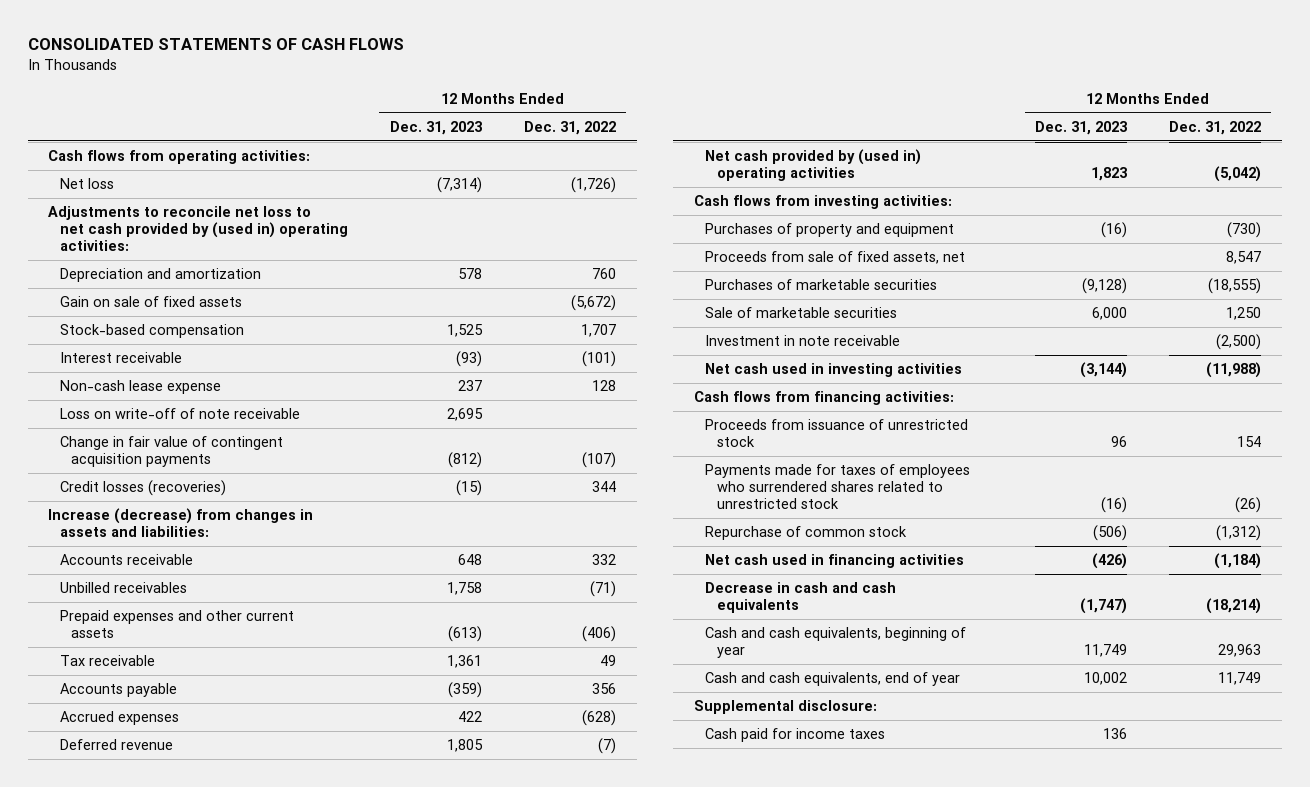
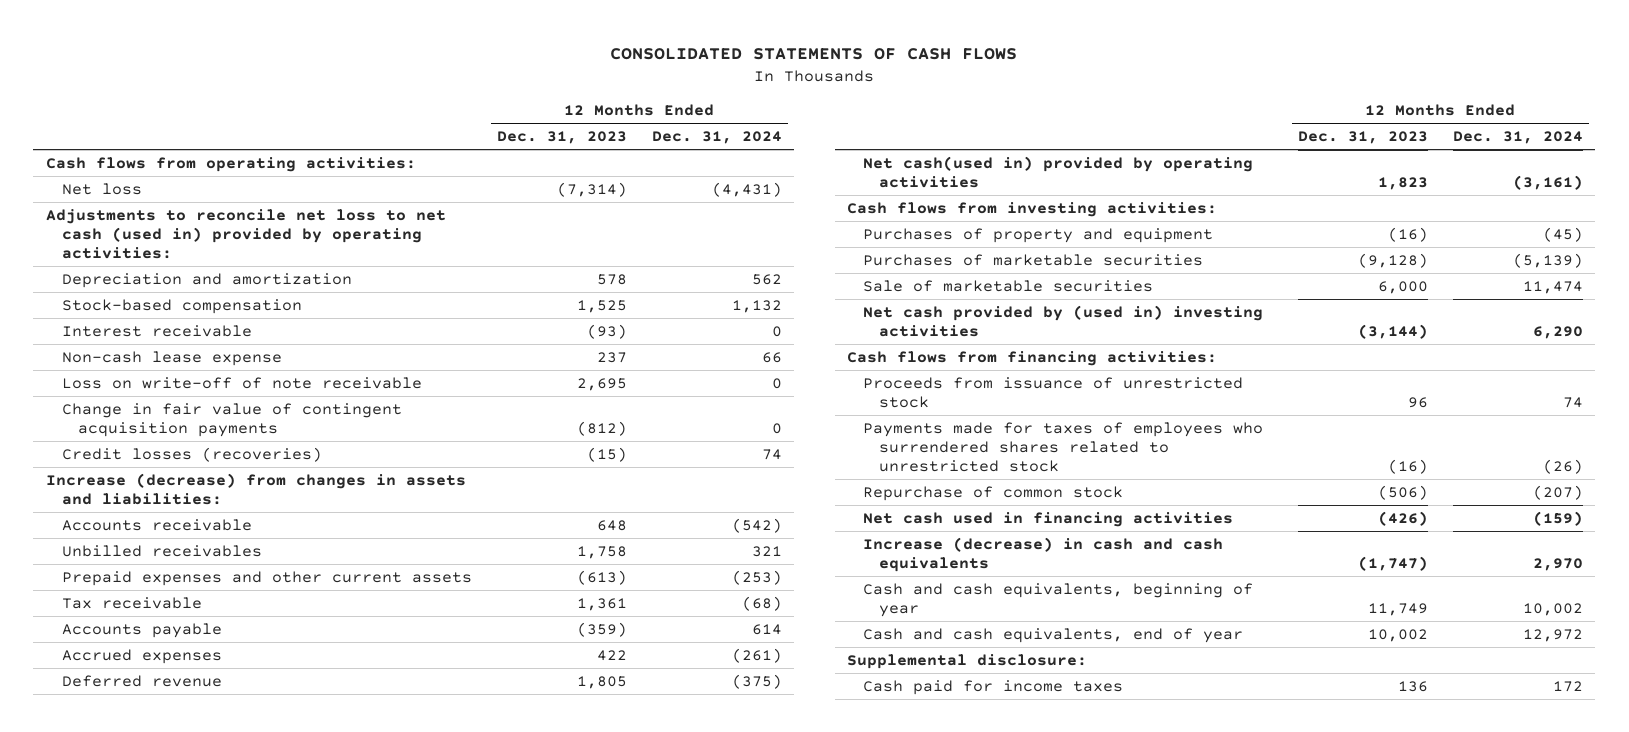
- | 12 Months Ended Dec. 31, 2023 | 12 Months Ended Dec. 31, 2022
+ | 12 Months Ended Dec. 31, 2023 | 12 Months Ended Dec. 31, 2024
- Adjustments to reconcile net loss to net cash provided by (used in) operating activities:
+ Adjustments to reconcile net loss to net cash (used in) provided by operating activities:
- Gain on sale of fixed assets | | (5,672)
- Net cash provided by (used in) operating activities | 1,823 | (5,042)
+ Net cash(used in) provided by operating activities | 1,823 | (3,161)
- Proceeds from sale of fixed assets, net | | 8,547
- Investment in note receivable | | (2,500)
- Net cash used in investing activities | (3,144) | (11,988)
+ Net cash provided by (used in) investing activities | (3,144) | 6,290
- Decrease in cash and cash equivalents | (1,747) | (18,214)
+ Increase (decrease) in cash and cash equivalents | (1,747) | 2,970

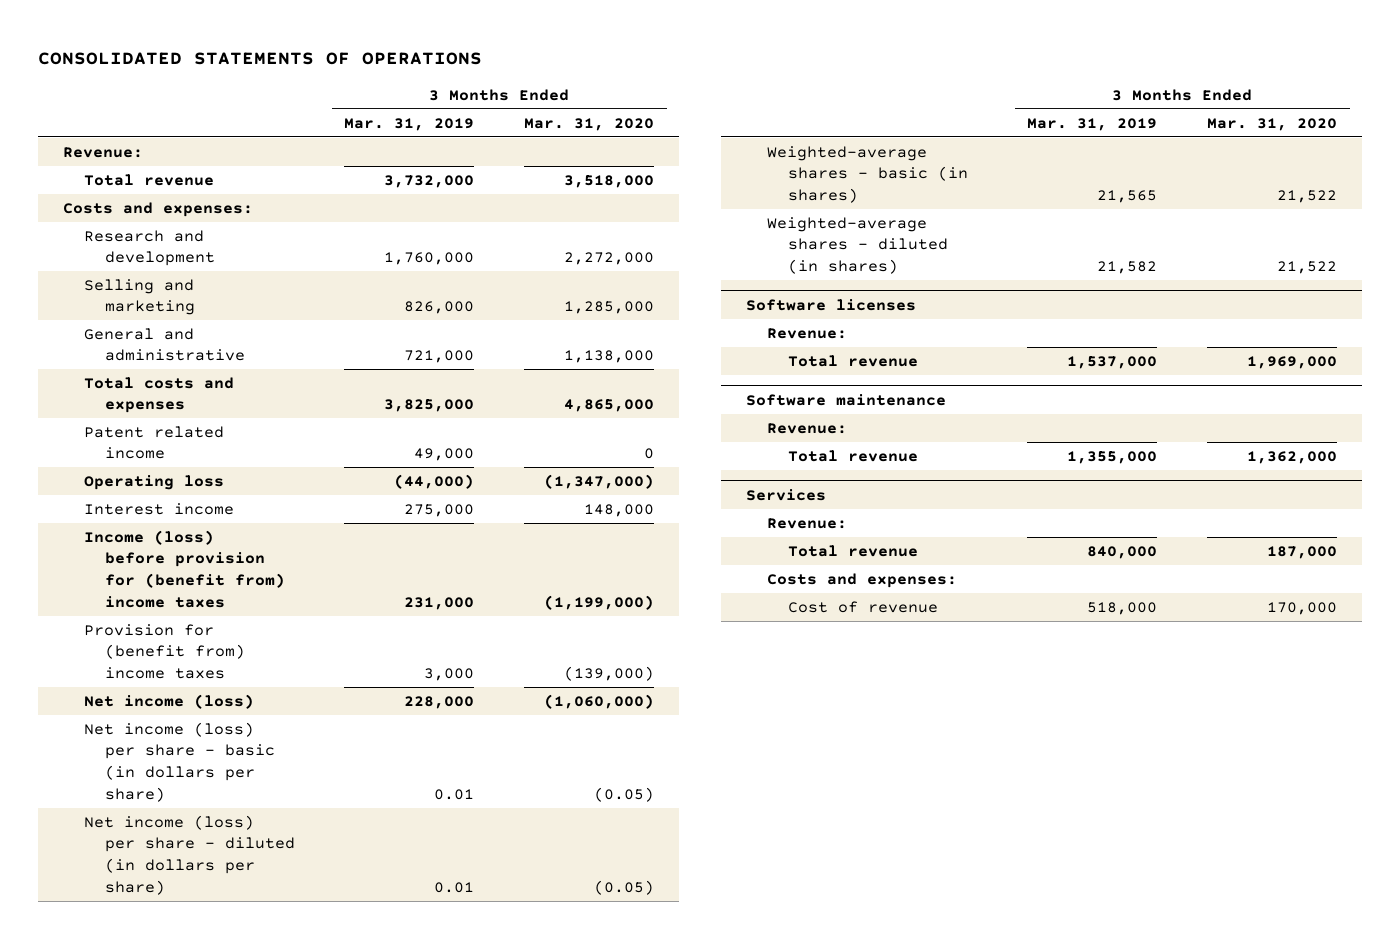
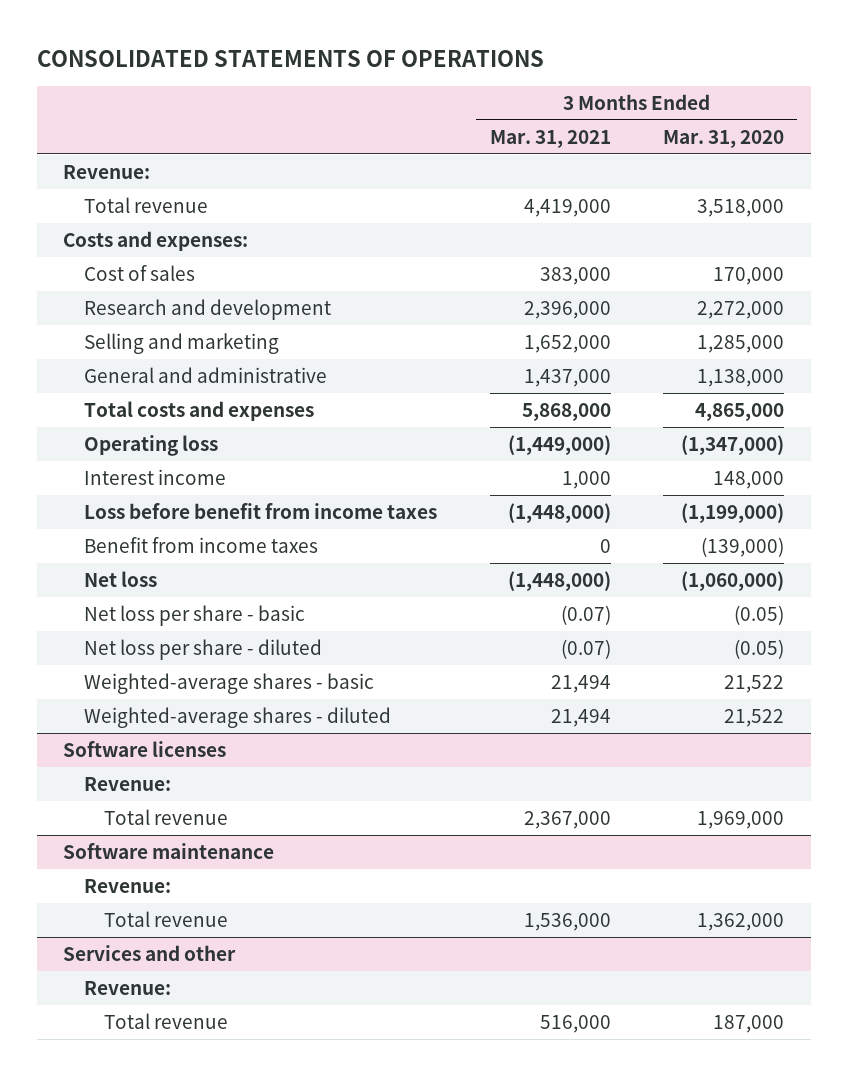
- | 3 Months Ended Mar. 31, 2019 | 3 Months Ended Mar. 31, 2020
+ | 3 Months Ended Mar. 31, 2021 | 3 Months Ended Mar. 31, 2020
+ Cost of sales | 383,000 | 170,000
- Patent related income | 49,000 | 0
- Income (loss) before provision for (benefit from) income taxes | 231,000 | (1,199,000)
- Provision for (benefit from) income taxes | 3,000 | (139,000)
- Net income (loss) | 228,000 | (1,060,000)
- Net income (loss) per share - basic (in dollars per share) | 0.01 | (0.05)
- Net income (loss) per share - diluted (in dollars per share) | 0.01 | (0.05)
- Weighted-average shares - basic (in shares) | 21,565 | 21,522
- Weighted-average shares - diluted (in shares) | 21,582 | 21,522
+ Loss before benefit from income taxes | (1,448,000) | (1,199,000)
+ Benefit from income taxes | 0 | (139,000)
+ Net loss | (1,448,000) | (1,060,000)
+ Net loss per share - basic | (0.07) | (0.05)
+ Net loss per share - diluted | (0.07) | (0.05)
+ Weighted-average shares - basic | 21,494 | 21,522
+ Weighted-average shares - diluted | 21,494 | 21,522
- Services
+ Services and other
- Costs and expenses:
- Cost of revenue | 518,000 | 170,000

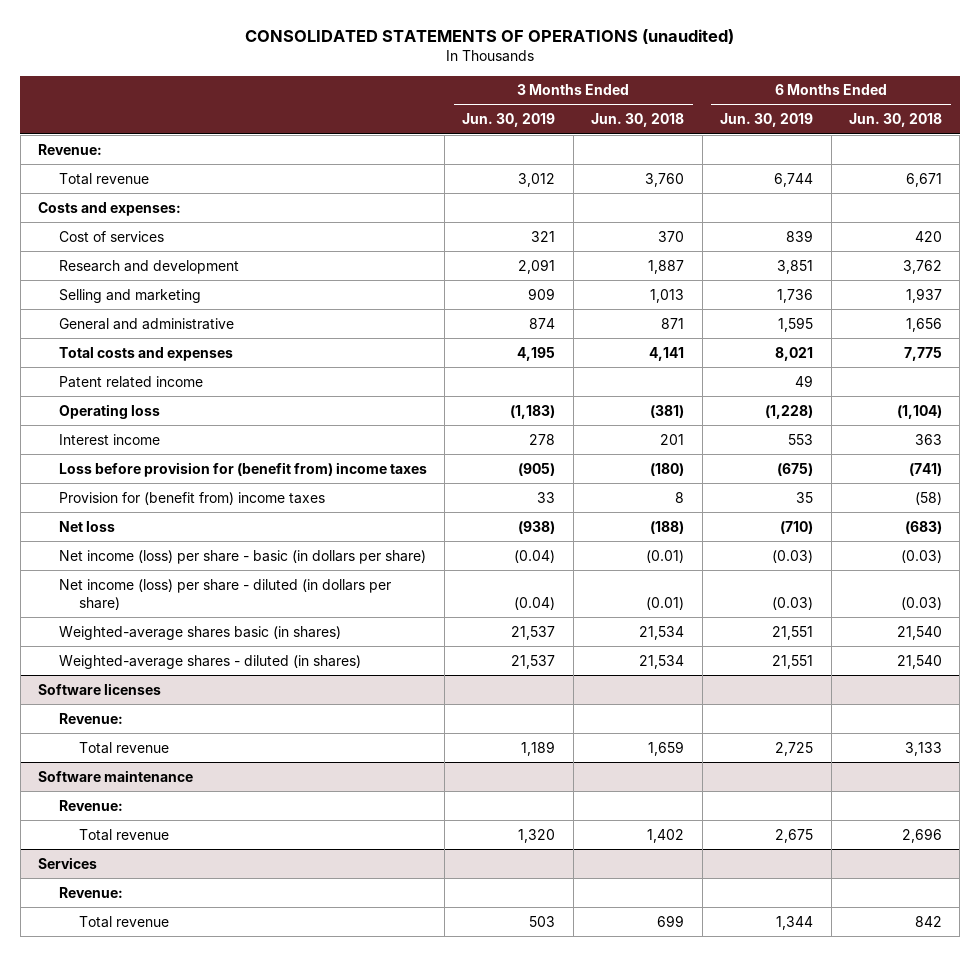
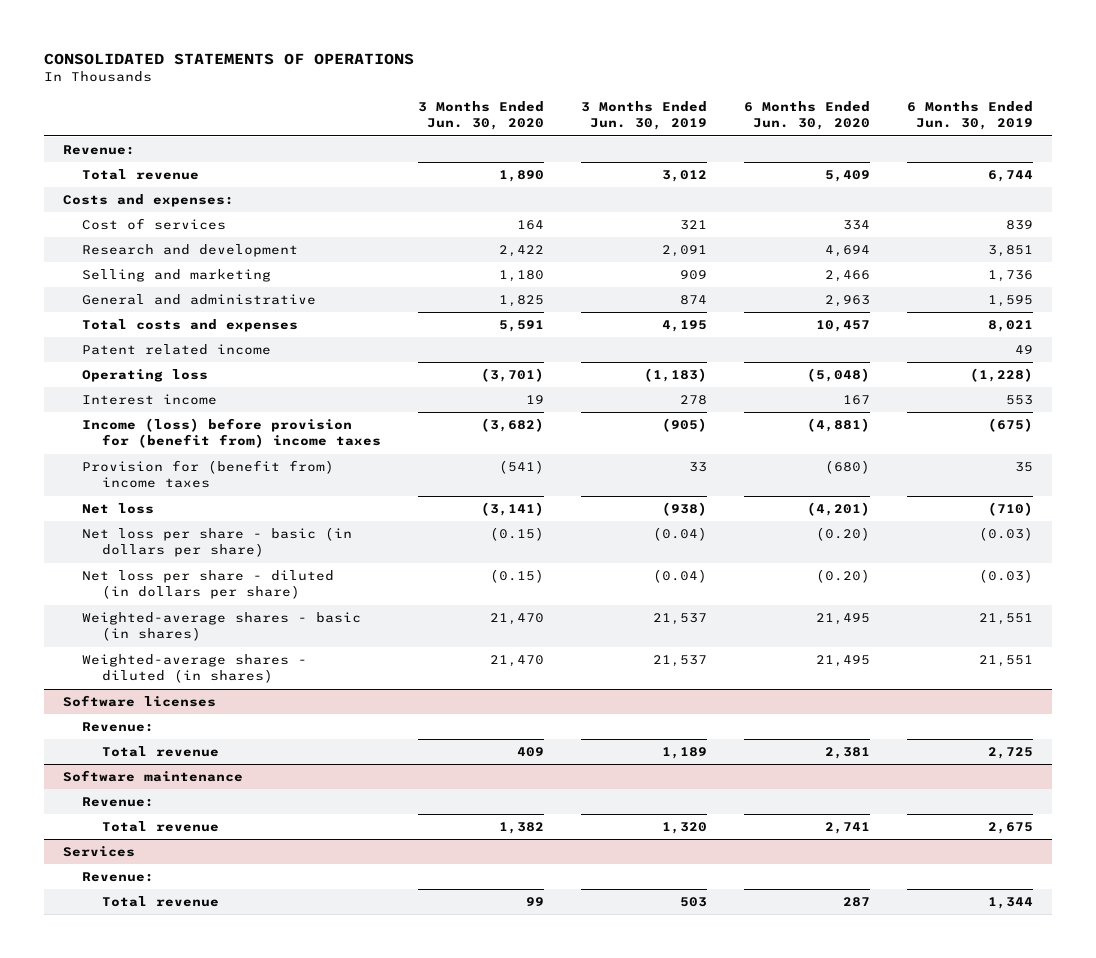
- CONSOLIDATED STATEMENTS OF OPERATIONS (unaudited)
+ CONSOLIDATED STATEMENTS OF OPERATIONS
- | 3 Months Ended Jun. 30, 2019 | 3 Months Ended Jun. 30, 2018 | 6 Months Ended Jun. 30, 2019 | 6 Months Ended Jun. 30, 2018
+ | 3 Months Ended Jun. 30, 2020 | 3 Months Ended Jun. 30, 2019 | 6 Months Ended Jun. 30, 2020 | 6 Months Ended Jun. 30, 2019
- Loss before provision for (benefit from) income taxes | (905) | (180) | (675) | (741)
+ Income (loss) before provision for (benefit from) income taxes | (3,682) | (905) | (4,881) | (675)
- Net income (loss) per share - basic (in dollars per share) | (0.04) | (0.01) | (0.03) | (0.03)
- Net income (loss) per share - diluted (in dollars per share) | (0.04) | (0.01) | (0.03) | (0.03)
- Weighted-average shares basic (in shares) | 21,537 | 21,534 | 21,551 | 21,540
+ Net loss per share - basic (in dollars per share) | (0.15) | (0.04) | (0.20) | (0.03)
+ Net loss per share - diluted (in dollars per share) | (0.15) | (0.04) | (0.20) | (0.03)
+ Weighted-average shares - basic (in shares) | 21,470 | 21,537 | 21,495 | 21,551

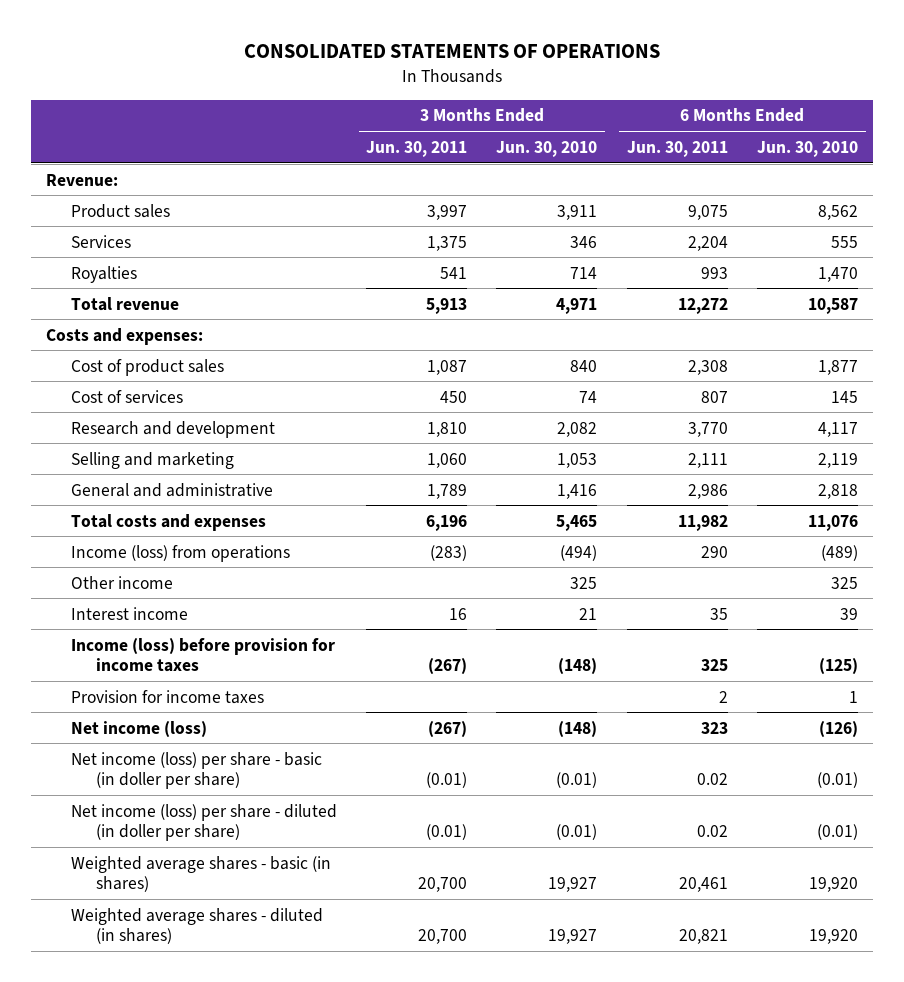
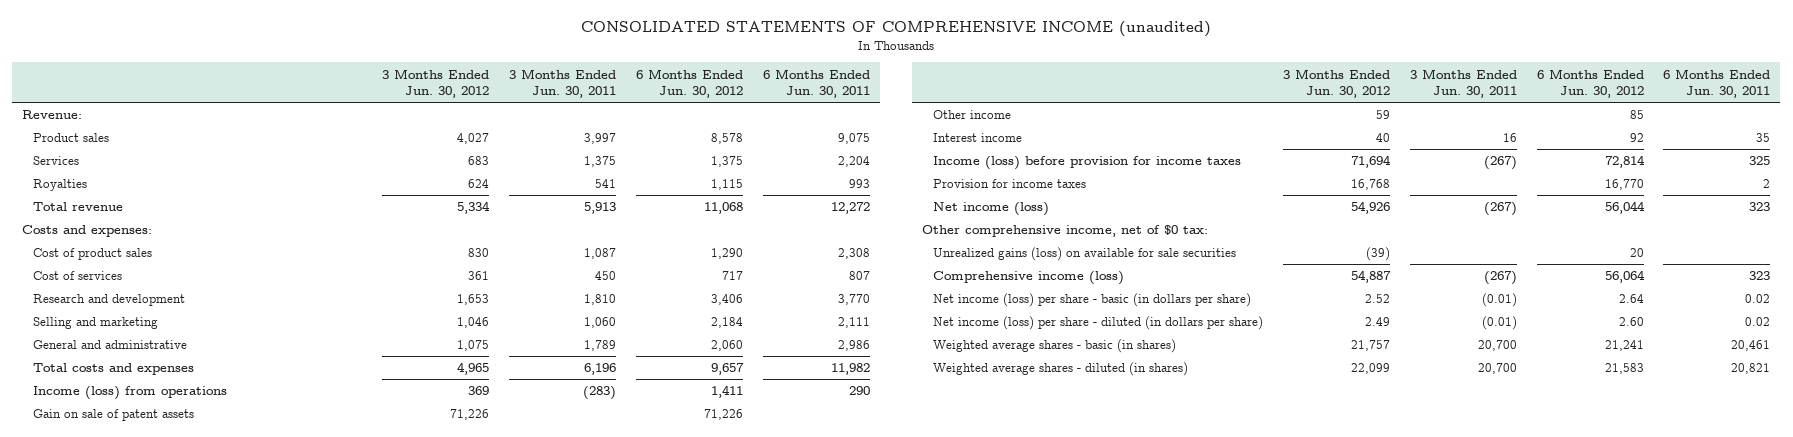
- CONSOLIDATED STATEMENTS OF OPERATIONS
+ CONSOLIDATED STATEMENTS OF COMPREHENSIVE INCOME (unaudited)
- | 3 Months Ended Jun. 30, 2011 | 3 Months Ended Jun. 30, 2010 | 6 Months Ended Jun. 30, 2011 | 6 Months Ended Jun. 30, 2010
+ | 3 Months Ended Jun. 30, 2012 | 3 Months Ended Jun. 30, 2011 | 6 Months Ended Jun. 30, 2012 | 6 Months Ended Jun. 30, 2011
+ Gain on sale of patent assets | 71,226 | | 71,226 |
- Net income (loss) per share - basic (in doller per share) | (0.01) | (0.01) | 0.02 | (0.01)
- Net income (loss) per share - diluted (in doller per share) | (0.01) | (0.01) | 0.02 | (0.01)
+ Other comprehensive income, net of $0 tax:
+ Unrealized gains (loss) on available for sale securities | (39) | | 20 |
+ Comprehensive income (loss) | 54,887 | (267) | 56,064 | 323
+ Net income (loss) per share - basic (in dollars per share) | 2.52 | (0.01) | 2.64 | 0.02
+ Net income (loss) per share - diluted (in dollars per share) | 2.49 | (0.01) | 2.60 | 0.02

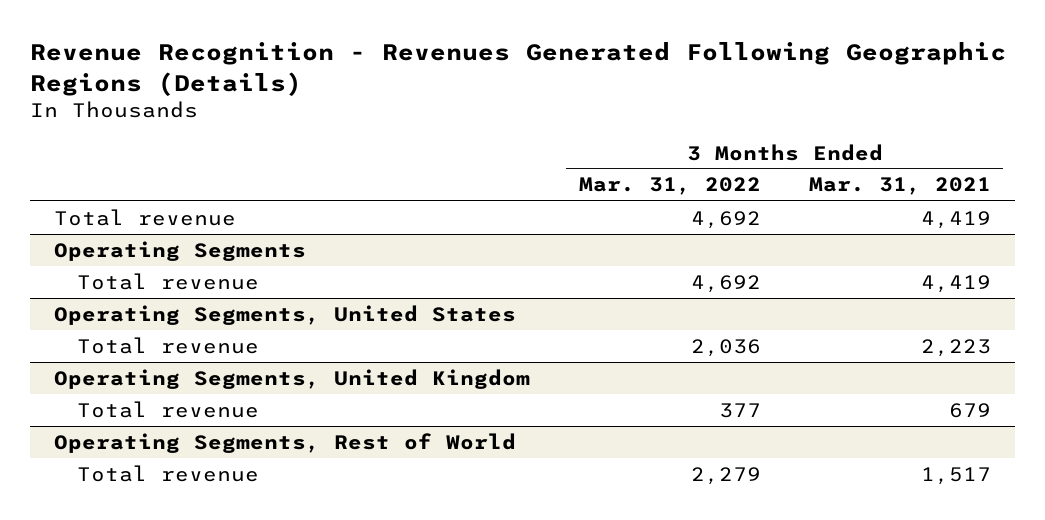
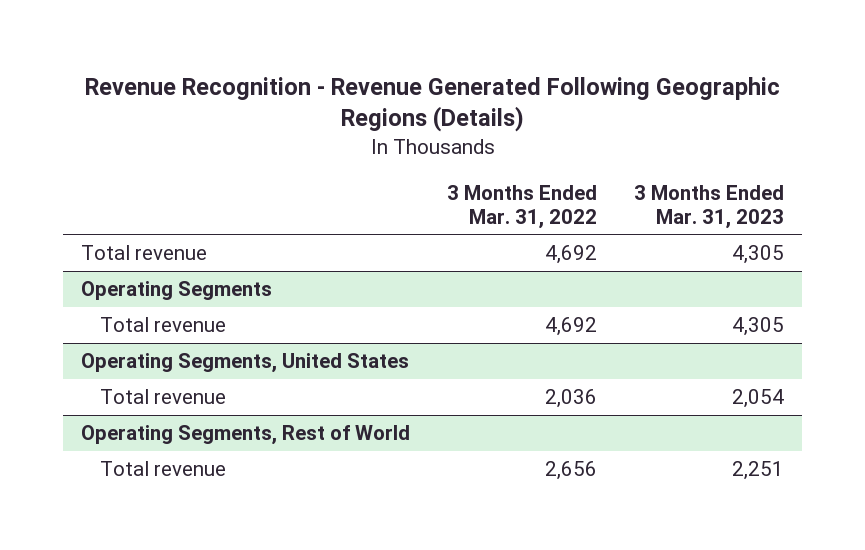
- Revenue Recognition - Revenues Generated Following Geographic Regions (Details)
+ Revenue Recognition - Revenue Generated Following Geographic Regions (Details)
- | 3 Months Ended Mar. 31, 2022 | 3 Months Ended Mar. 31, 2021
+ | 3 Months Ended Mar. 31, 2022 | 3 Months Ended Mar. 31, 2023
- Operating Segments, United Kingdom
- Total revenue | 377 | 679
@ Operating Segments, Rest of World
- Total revenue | 2,279 | 1,517
+ Total revenue | 2,656 | 2,251

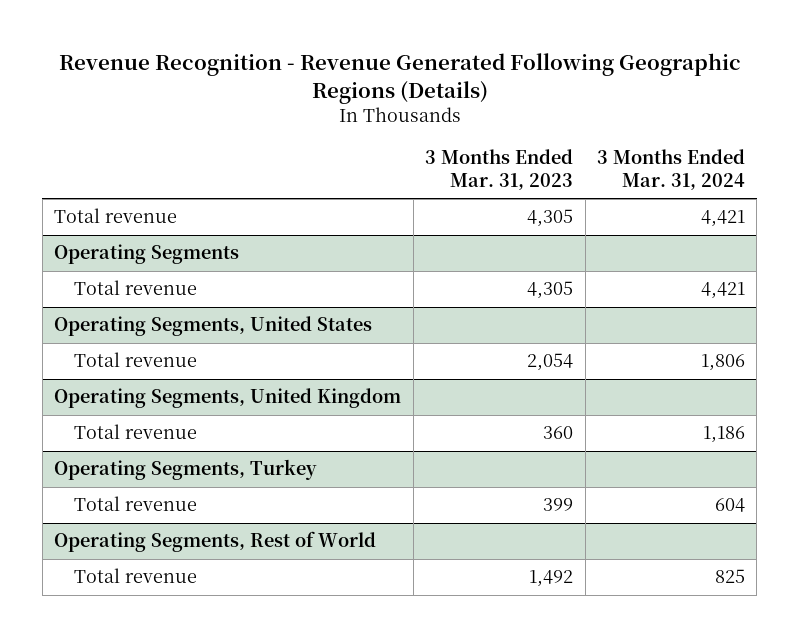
- | 3 Months Ended Mar. 31, 2022 | 3 Months Ended Mar. 31, 2023
+ | 3 Months Ended Mar. 31, 2023 | 3 Months Ended Mar. 31, 2024
+ Operating Segments, United Kingdom
+ Total revenue | 360 | 1,186
+ Operating Segments, Turkey
+ Total revenue | 399 | 604
@ Operating Segments, Rest of World
- Total revenue | 2,656 | 2,251
+ Total revenue | 1,492 | 825

